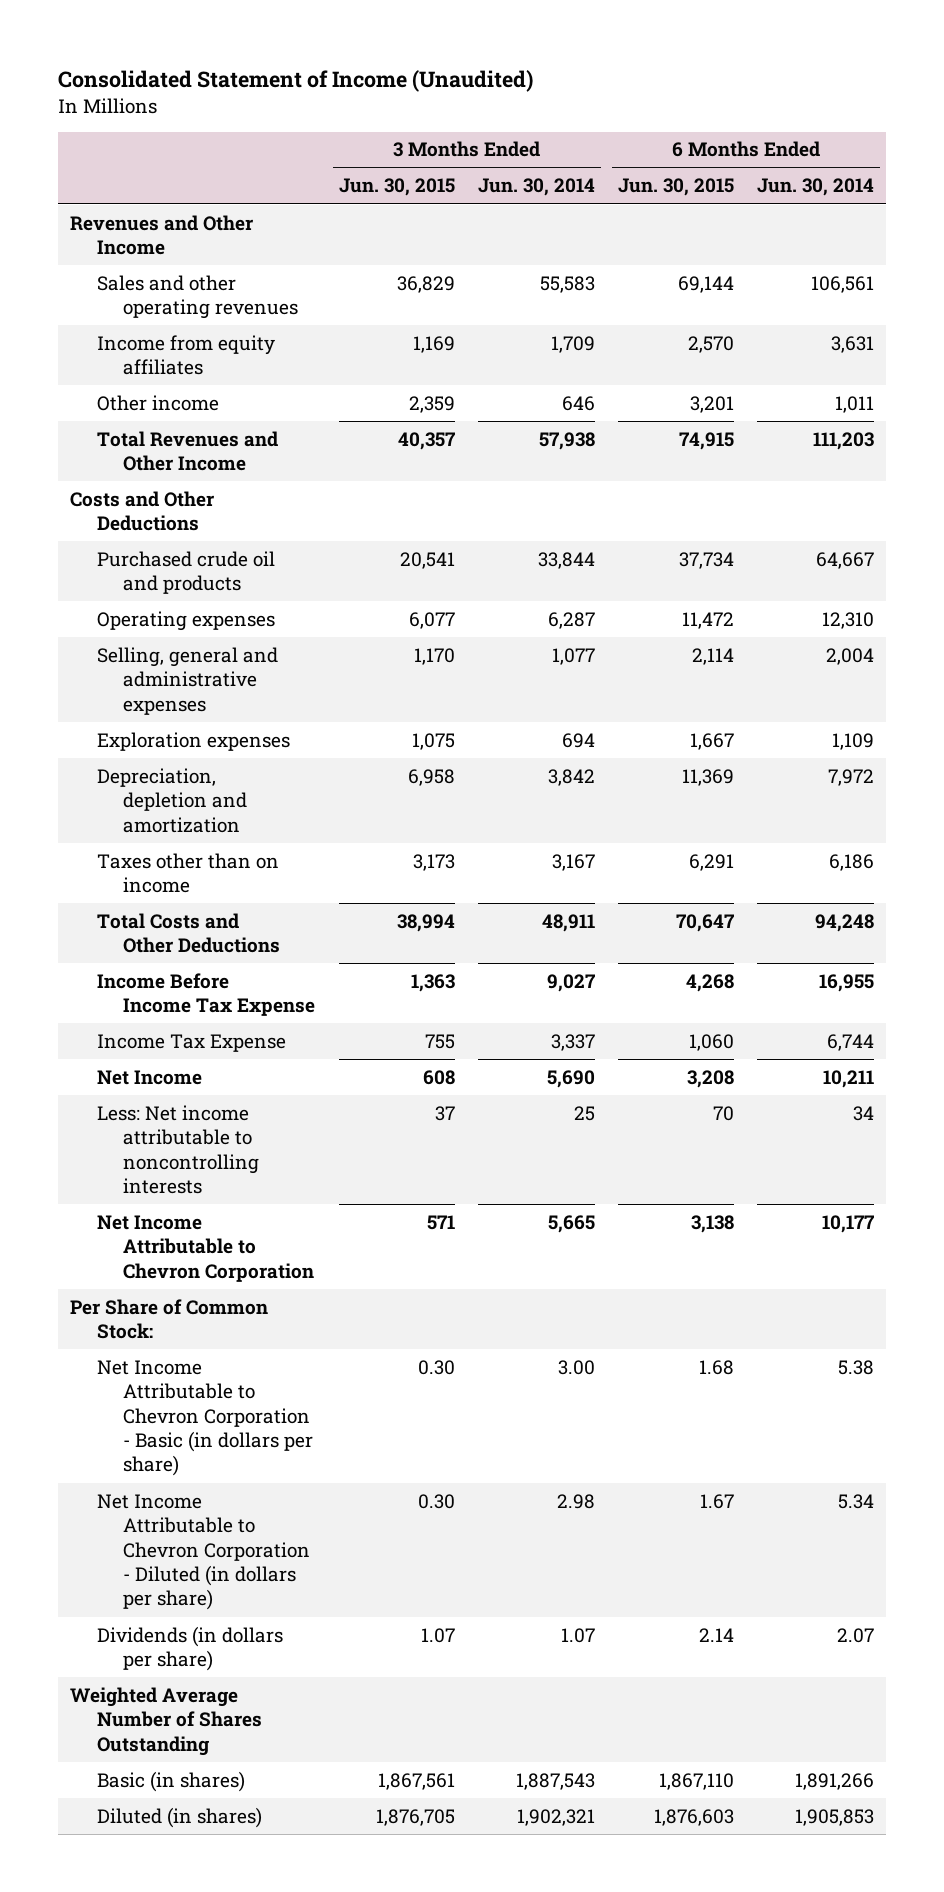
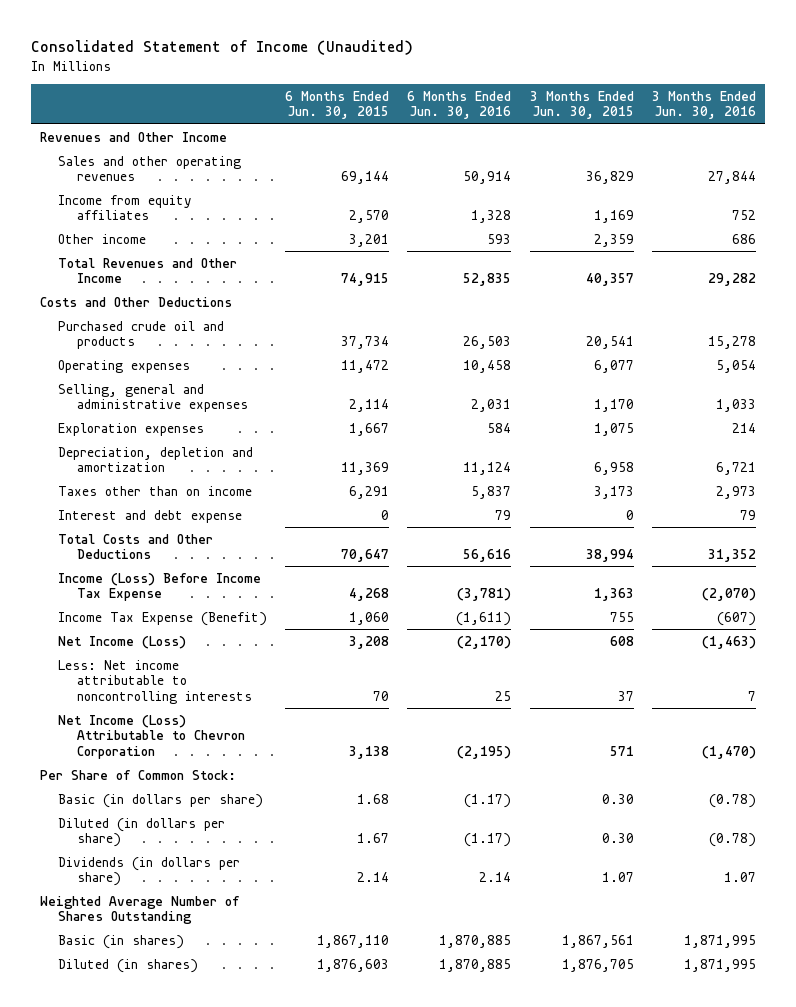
- | 3 Months Ended Jun. 30, 2015 | 3 Months Ended Jun. 30, 2014 | 6 Months Ended Jun. 30, 2015 | 6 Months Ended Jun. 30, 2014
+ | 6 Months Ended Jun. 30, 2015 | 6 Months Ended Jun. 30, 2016 | 3 Months Ended Jun. 30, 2015 | 3 Months Ended Jun. 30, 2016
+ Interest and debt expense | 0 | 79 | 0 | 79
- Income Before Income Tax Expense | 1,363 | 9,027 | 4,268 | 16,955
- Income Tax Expense | 755 | 3,337 | 1,060 | 6,744
- Net Income | 608 | 5,690 | 3,208 | 10,211
+ Income (Loss) Before Income Tax Expense | 4,268 | (3,781) | 1,363 | (2,070)
+ Income Tax Expense (Benefit) | 1,060 | (1,611) | 755 | (607)
+ Net Income (Loss) | 3,208 | (2,170) | 608 | (1,463)
- Net Income Attributable to Chevron Corporation | 571 | 5,665 | 3,138 | 10,177
+ Net Income (Loss) Attributable to Chevron Corporation | 3,138 | (2,195) | 571 | (1,470)
- Net Income Attributable to Chevron Corporation - Basic (in dollars per share) | 0.30 | 3.00 | 1.68 | 5.38
- Net Income Attributable to Chevron Corporation - Diluted (in dollars per share) | 0.30 | 2.98 | 1.67 | 5.34
+ Basic (in dollars per share) | 1.68 | (1.17) | 0.30 | (0.78)
+ Diluted (in dollars per share) | 1.67 | (1.17) | 0.30 | (0.78)

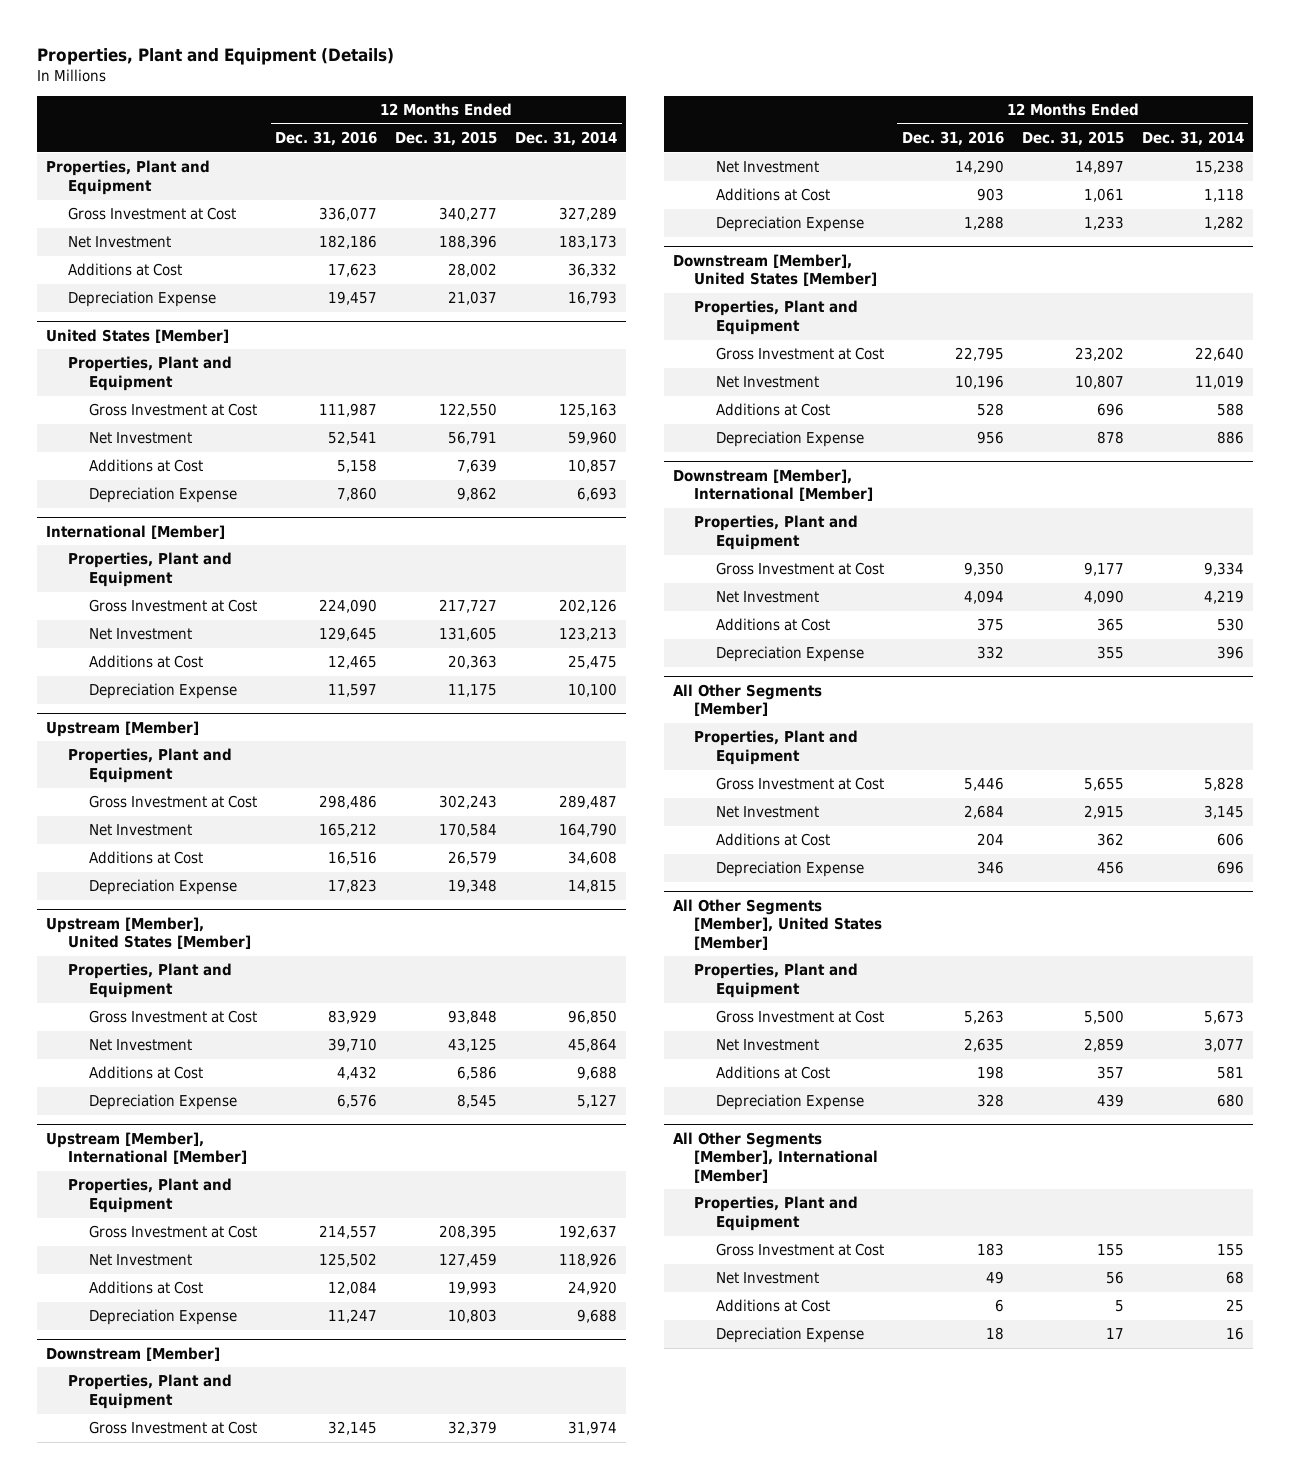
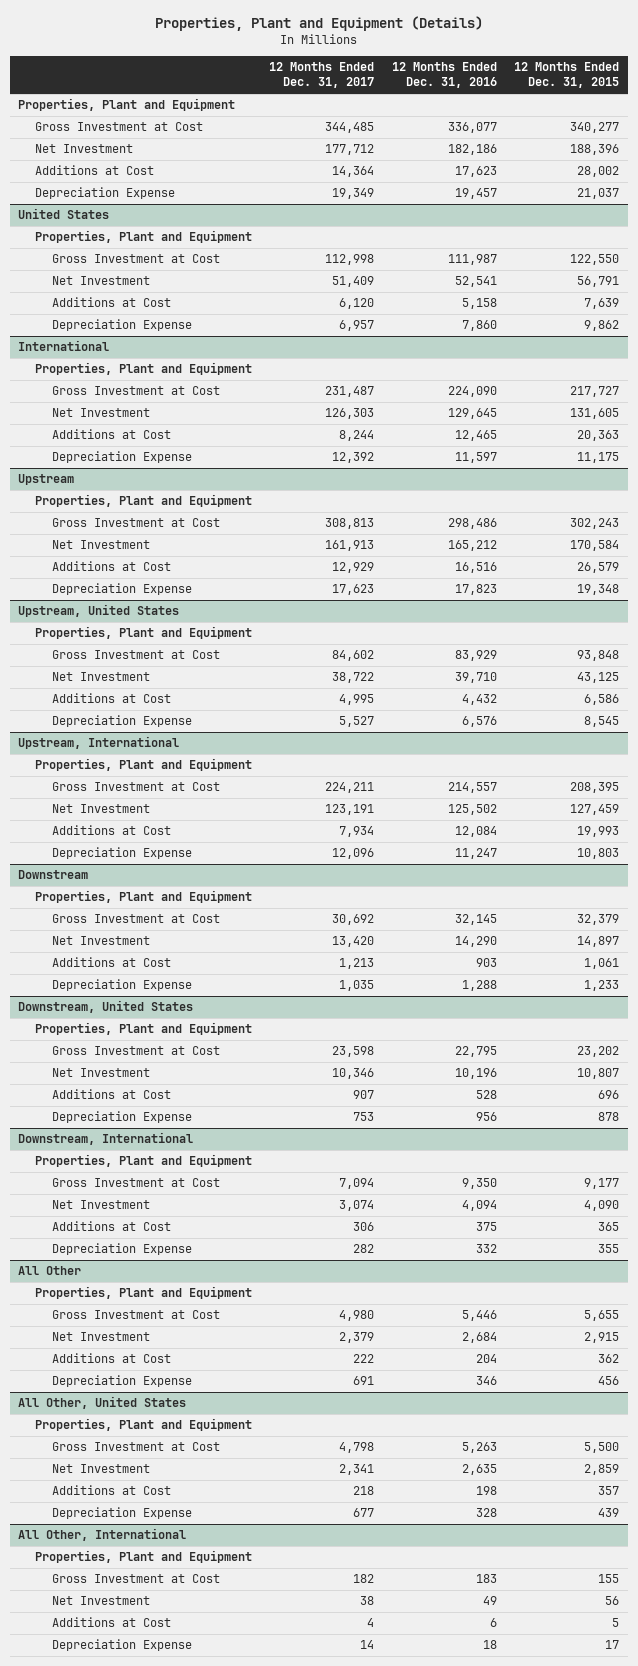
- | 12 Months Ended Dec. 31, 2016 | 12 Months Ended Dec. 31, 2015 | 12 Months Ended Dec. 31, 2014
+ | 12 Months Ended Dec. 31, 2017 | 12 Months Ended Dec. 31, 2016 | 12 Months Ended Dec. 31, 2015
- United States [Member]
+ United States
- International [Member]
+ International
- Upstream [Member]
+ Upstream
- Upstream [Member], United States [Member]
+ Upstream, United States
- Upstream [Member], International [Member]
+ Upstream, International
- Downstream [Member]
+ Downstream
- Downstream [Member], United States [Member]
+ Downstream, United States
- Downstream [Member], International [Member]
+ Downstream, International
- All Other Segments [Member]
+ All Other
- All Other Segments [Member], United States [Member]
+ All Other, United States
- All Other Segments [Member], International [Member]
+ All Other, International

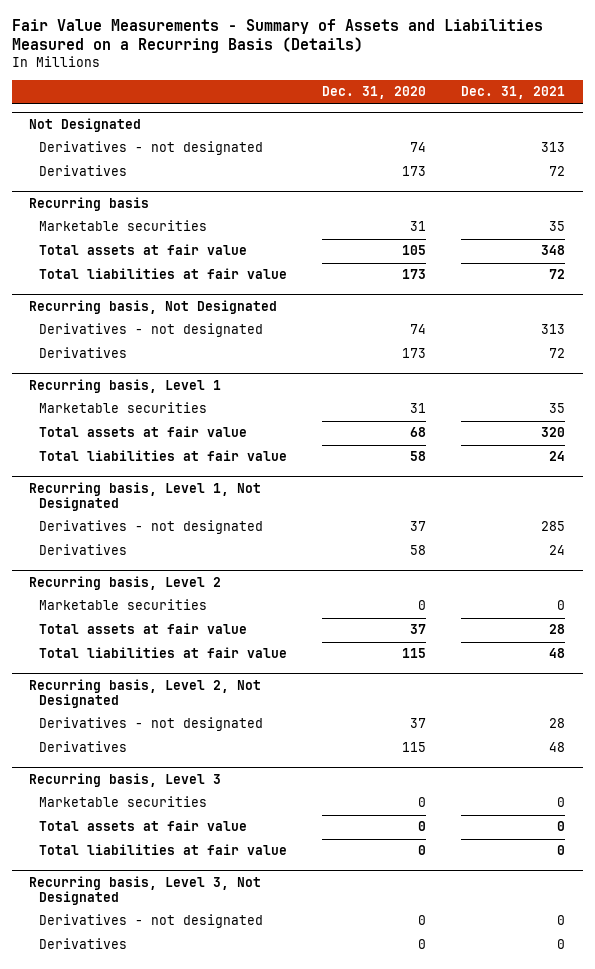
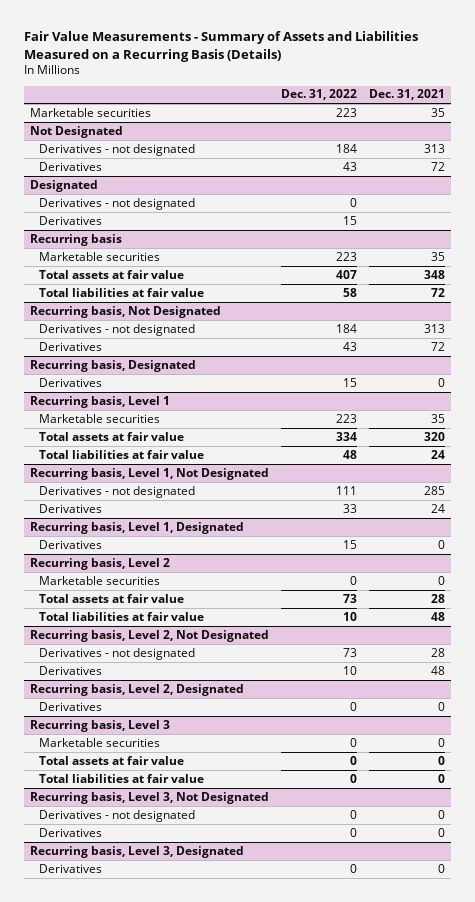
- | Dec. 31, 2020 | Dec. 31, 2021
+ | Dec. 31, 2022 | Dec. 31, 2021
+ Marketable securities | 223 | 35
+ Designated
+ Derivatives - not designated | 0 |
+ Derivatives | 15 |
+ Recurring basis, Designated
+ Derivatives | 15 | 0
+ Recurring basis, Level 1, Designated
+ Derivatives | 15 | 0
+ Recurring basis, Level 2, Designated
+ Derivatives | 0 | 0
+ Recurring basis, Level 3, Designated
+ Derivatives | 0 | 0

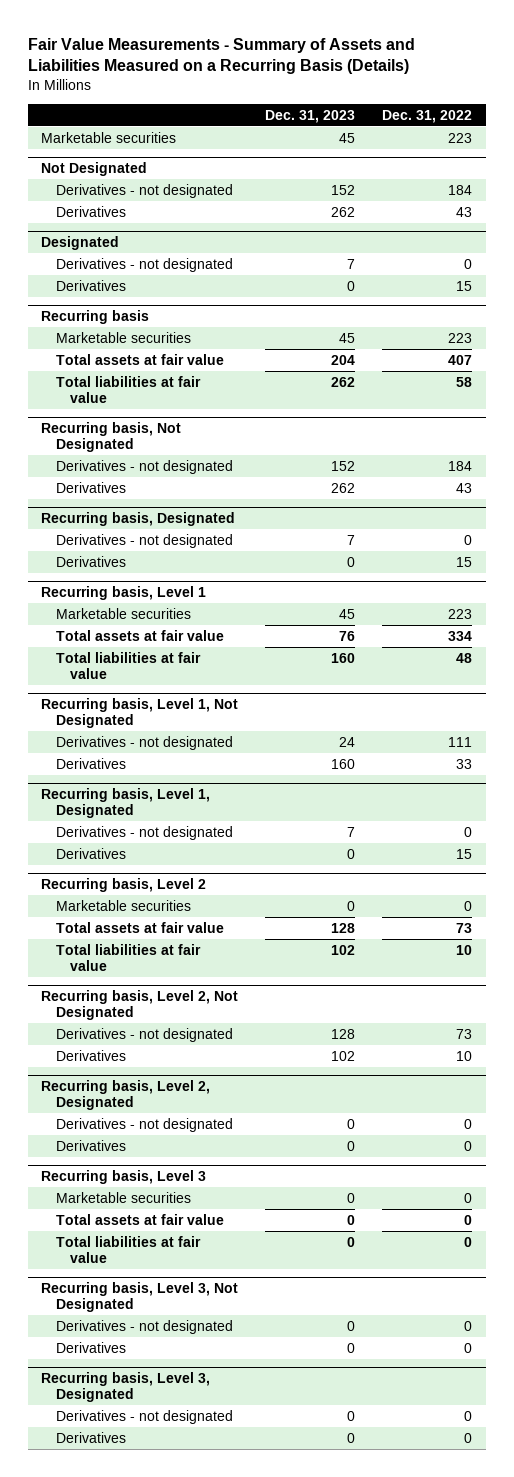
- | Dec. 31, 2022 | Dec. 31, 2021
+ | Dec. 31, 2023 | Dec. 31, 2022
@ Recurring basis, Designated
+ Derivatives - not designated | 7 | 0
@ Recurring basis, Level 1, Designated
+ Derivatives - not designated | 7 | 0
@ Recurring basis, Level 2, Designated
+ Derivatives - not designated | 0 | 0
@ Recurring basis, Level 3, Designated
+ Derivatives - not designated | 0 | 0

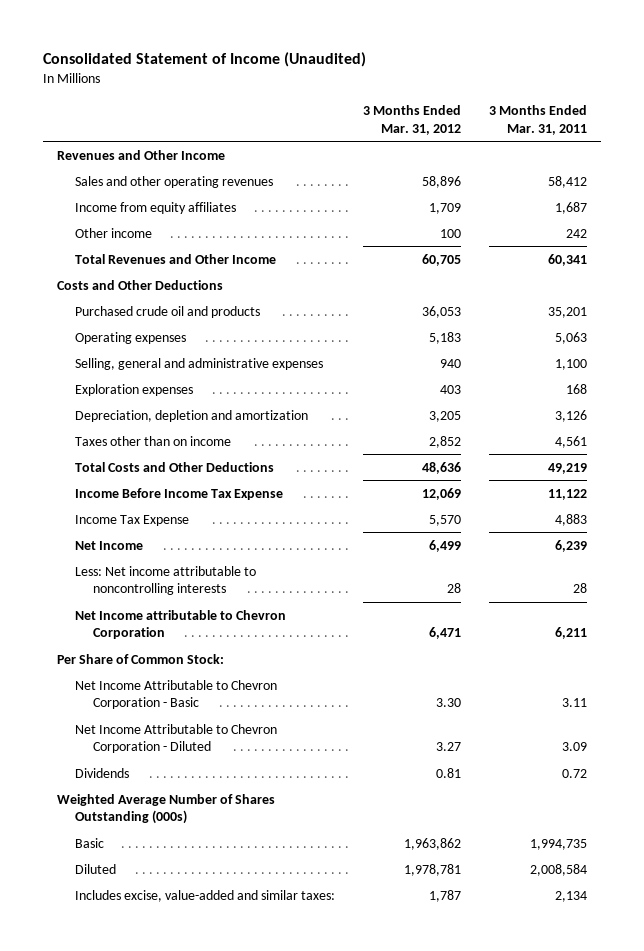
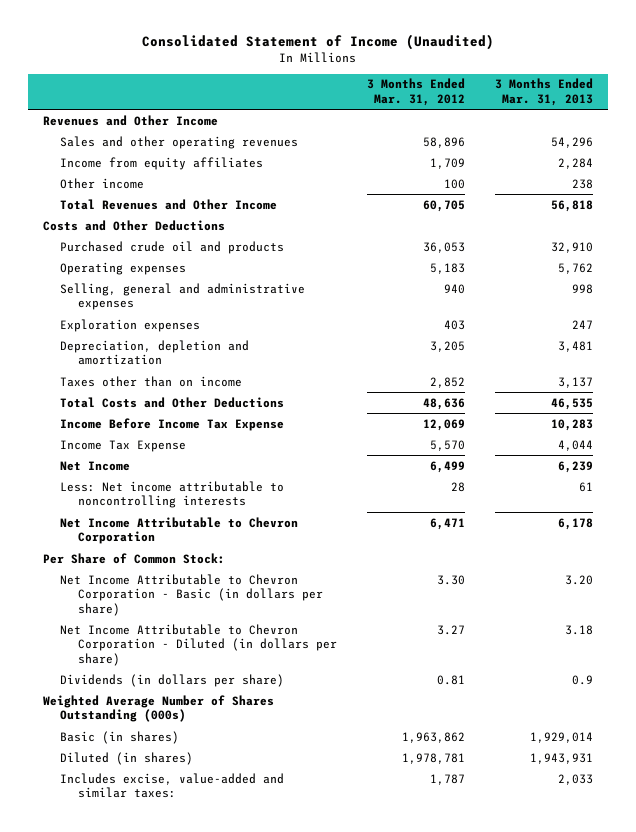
- | 3 Months Ended Mar. 31, 2012 | 3 Months Ended Mar. 31, 2011
+ | 3 Months Ended Mar. 31, 2012 | 3 Months Ended Mar. 31, 2013
- Net Income attributable to Chevron Corporation | 6,471 | 6,211
+ Net Income Attributable to Chevron Corporation | 6,471 | 6,178
- Net Income Attributable to Chevron Corporation - Basic | 3.30 | 3.11
- Net Income Attributable to Chevron Corporation - Diluted | 3.27 | 3.09
- Dividends | 0.81 | 0.72
+ Net Income Attributable to Chevron Corporation - Basic (in dollars per share) | 3.30 | 3.20
+ Net Income Attributable to Chevron Corporation - Diluted (in dollars per share) | 3.27 | 3.18
+ Dividends (in dollars per share) | 0.81 | 0.9
- Basic | 1,963,862 | 1,994,735
- Diluted | 1,978,781 | 2,008,584
+ Basic (in shares) | 1,963,862 | 1,929,014
+ Diluted (in shares) | 1,978,781 | 1,943,931

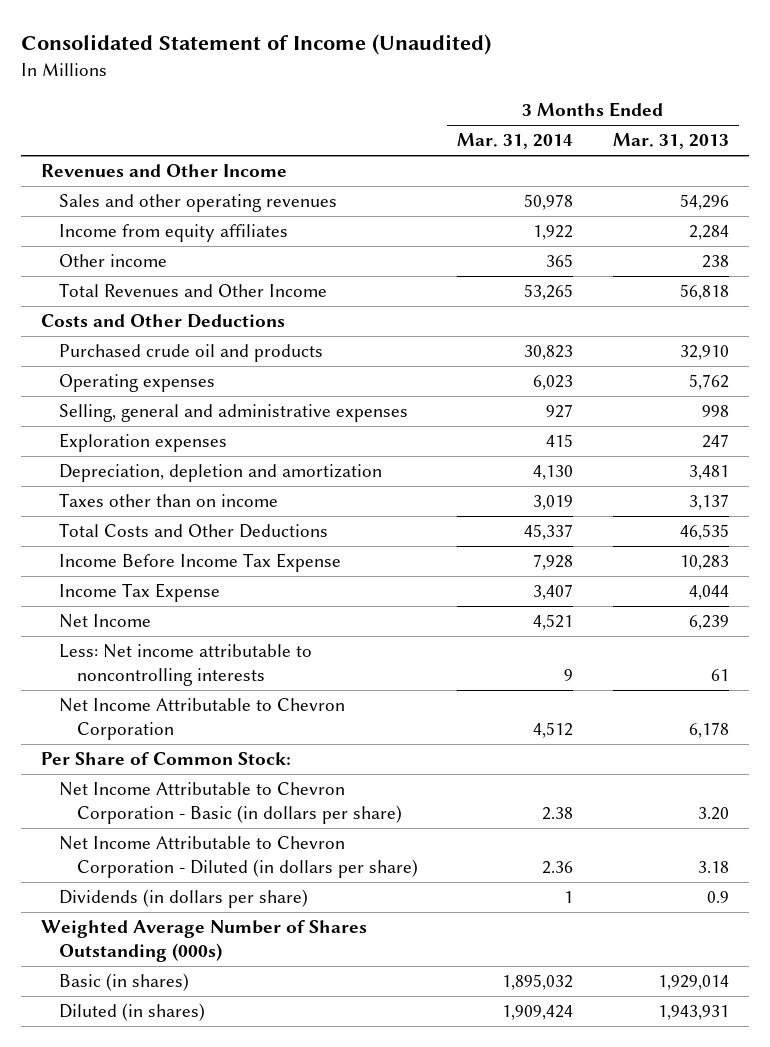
- | 3 Months Ended Mar. 31, 2012 | 3 Months Ended Mar. 31, 2013
+ | 3 Months Ended Mar. 31, 2014 | 3 Months Ended Mar. 31, 2013
- Includes excise, value-added and similar taxes: | 1,787 | 2,033

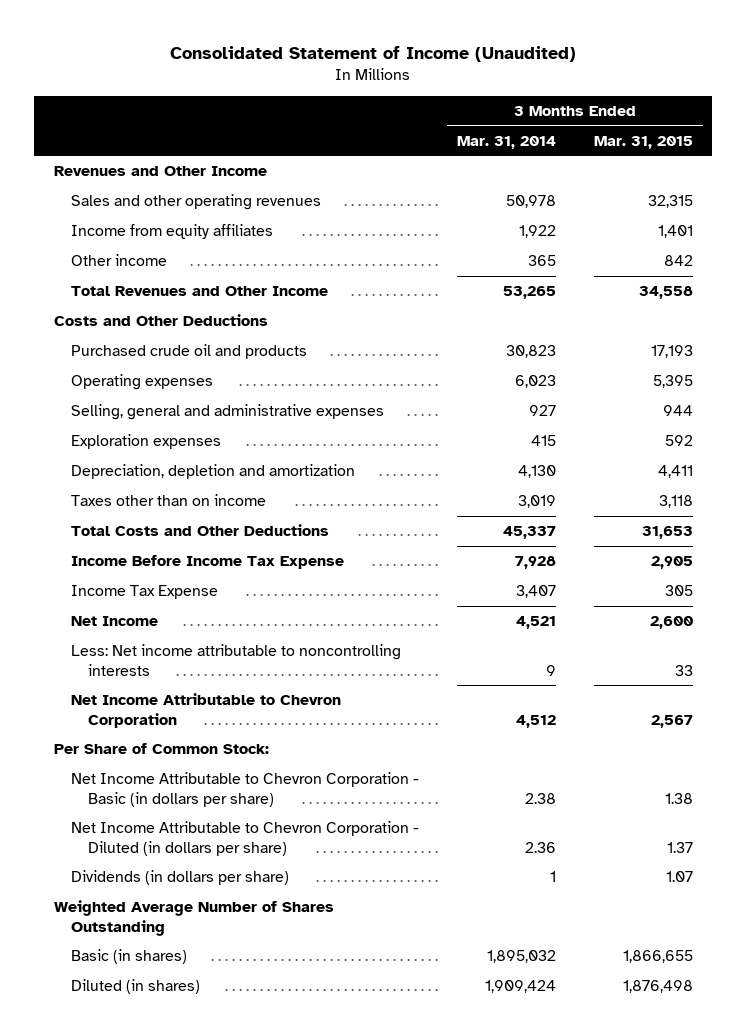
- | 3 Months Ended Mar. 31, 2014 | 3 Months Ended Mar. 31, 2013
+ | 3 Months Ended Mar. 31, 2014 | 3 Months Ended Mar. 31, 2015
- Weighted Average Number of Shares Outstanding (000s)
+ Weighted Average Number of Shares Outstanding

